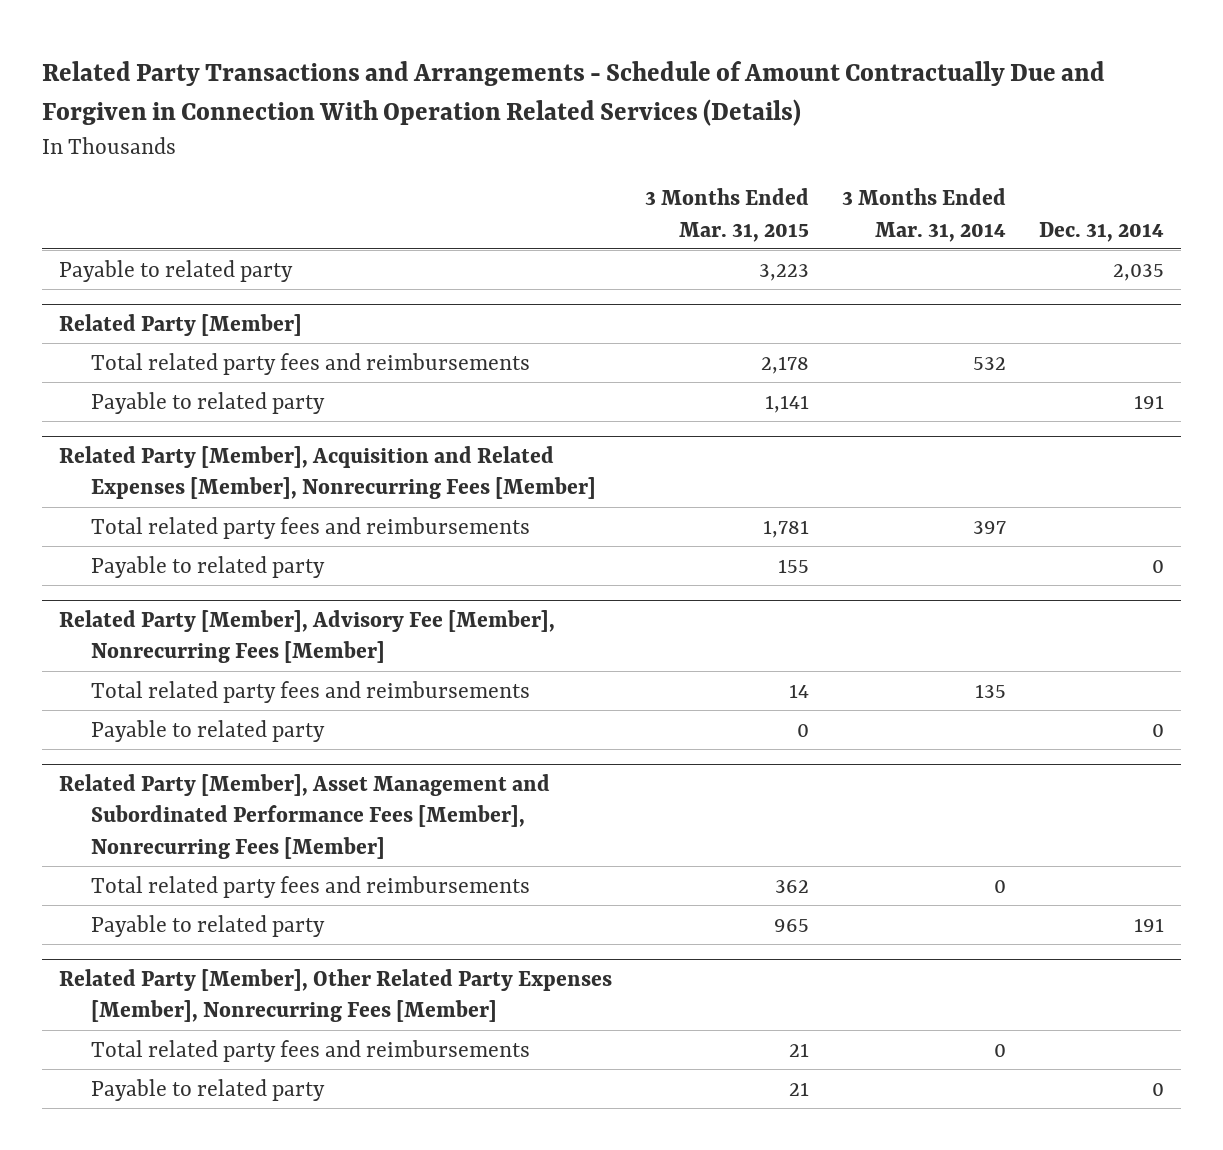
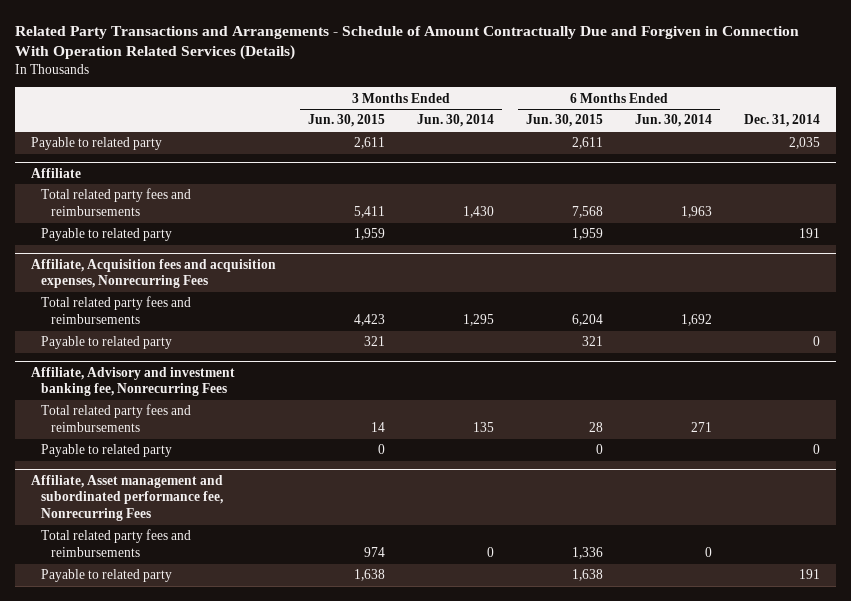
- | 3 Months Ended Mar. 31, 2015 | 3 Months Ended Mar. 31, 2014 | Dec. 31, 2014
+ | 3 Months Ended Jun. 30, 2015 | 3 Months Ended Jun. 30, 2014 | 6 Months Ended Jun. 30, 2015 | 6 Months Ended Jun. 30, 2014 | Dec. 31, 2014
- Related Party [Member]
+ Affiliate
- Related Party [Member], Acquisition and Related Expenses [Member], Nonrecurring Fees [Member]
+ Affiliate, Acquisition fees and acquisition expenses, Nonrecurring Fees
- Related Party [Member], Advisory Fee [Member], Nonrecurring Fees [Member]
- Total related party fees and reimbursements | 14 | 135 |
- Payable to related party | 0 | | 0
- Related Party [Member], Asset Management and Subordinated Performance Fees [Member], Nonrecurring Fees [Member]
+ Affiliate, Advisory and investment banking fee, Nonrecurring Fees
+ Total related party fees and reimbursements | 14 | 135 | 28 | 271 |
+ Payable to related party | 0 | | 0 | | 0
+ Affiliate, Asset management and subordinated performance fee, Nonrecurring Fees
- Related Party [Member], Other Related Party Expenses [Member], Nonrecurring Fees [Member]
- Total related party fees and reimbursements | 21 | 0 |
- Payable to related party | 21 | | 0

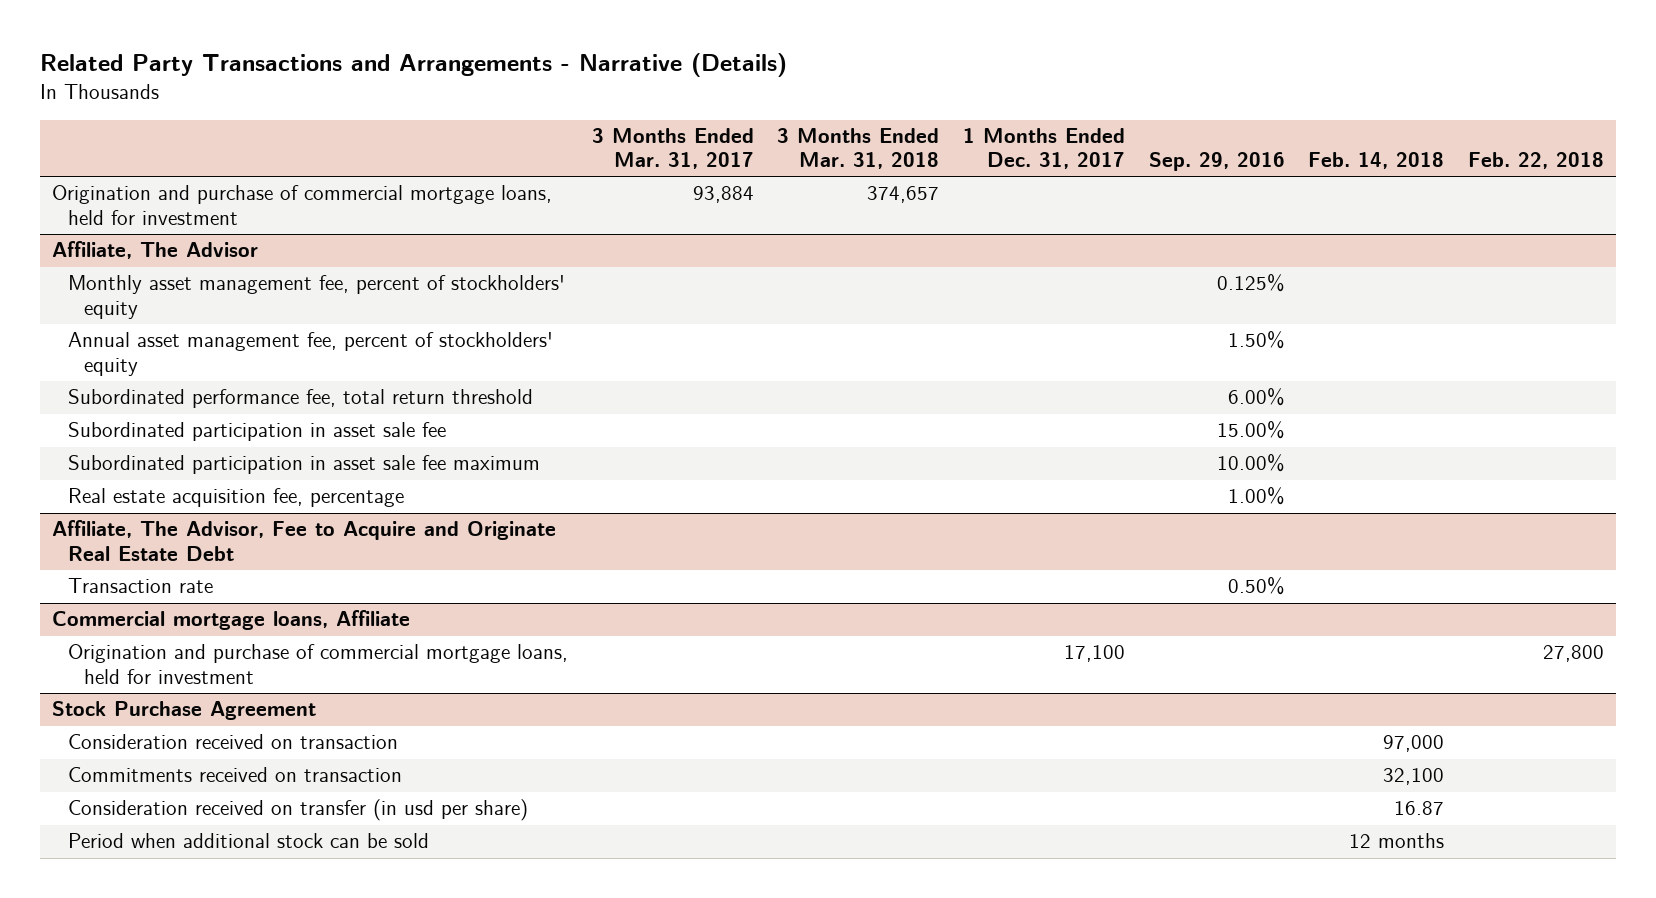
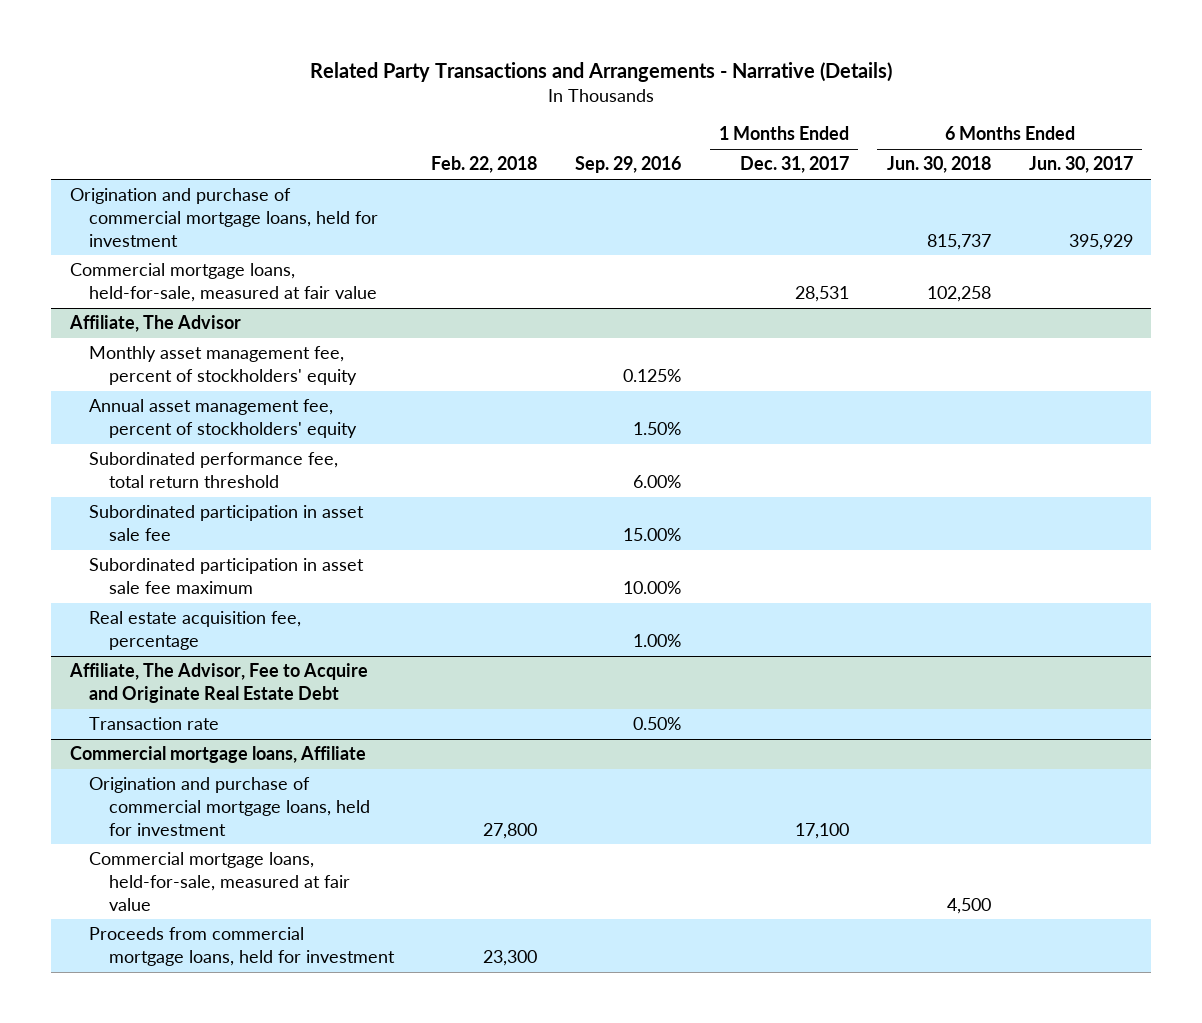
- | 3 Months Ended Mar. 31, 2017 | 3 Months Ended Mar. 31, 2018 | 1 Months Ended Dec. 31, 2017 | Sep. 29, 2016 | Feb. 14, 2018 | Feb. 22, 2018
+ | Feb. 22, 2018 | Sep. 29, 2016 | 1 Months Ended Dec. 31, 2017 | 6 Months Ended Jun. 30, 2018 | 6 Months Ended Jun. 30, 2017
+ Commercial mortgage loans, held-for-sale, measured at fair value | | | 28,531 | 102,258 |
- Stock Purchase Agreement
- Consideration received on transaction | | | | | 97,000 |
- Commitments received on transaction | | | | | 32,100 |
- Consideration received on transfer (in usd per share) | | | | | 16.87 |
- Period when additional stock can be sold | | | | | 12 months |
@ Commercial mortgage loans, Affiliate
+ Commercial mortgage loans, held-for-sale, measured at fair value | | | | 4,500 |
+ Proceeds from commercial mortgage loans, held for investment | 23,300 | | | |

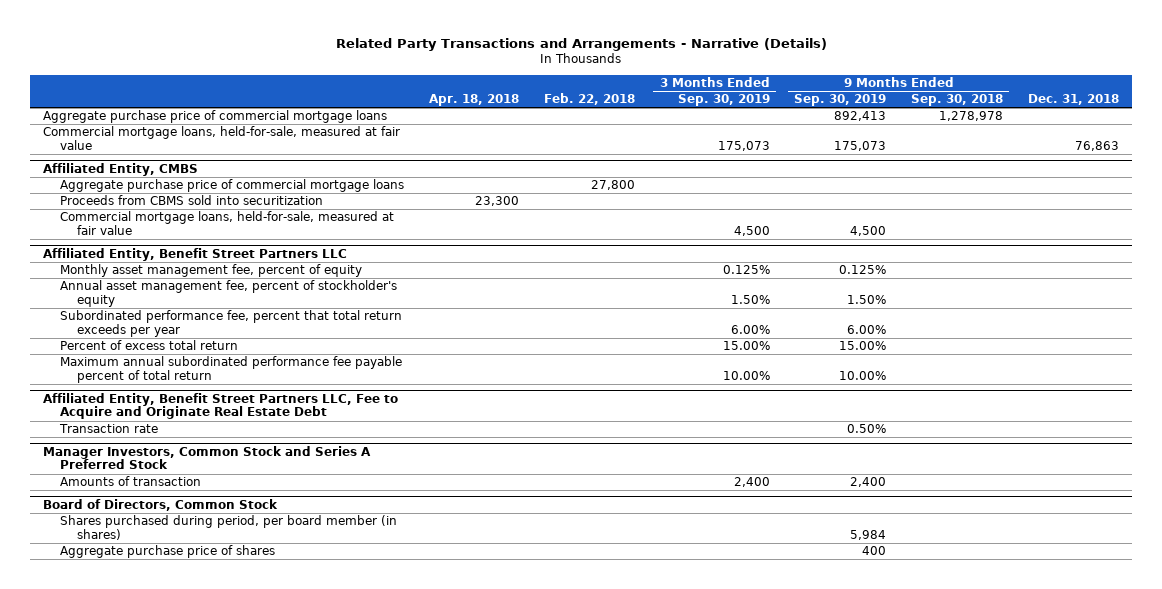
- | Feb. 22, 2018 | Sep. 29, 2016 | 1 Months Ended Dec. 31, 2017 | 6 Months Ended Jun. 30, 2018 | 6 Months Ended Jun. 30, 2017
+ | Apr. 18, 2018 | Feb. 22, 2018 | 3 Months Ended Sep. 30, 2019 | 9 Months Ended Sep. 30, 2019 | 9 Months Ended Sep. 30, 2018 | Dec. 31, 2018
- Origination and purchase of commercial mortgage loans, held for investment | | | | 815,737 | 395,929
+ Aggregate purchase price of commercial mortgage loans | | | | 892,413 | 1,278,978 |
- Affiliate, The Advisor
- Monthly asset management fee, percent of stockholders' equity | | 0.125% | | |
- Annual asset management fee, percent of stockholders' equity | | 1.50% | | |
- Subordinated performance fee, total return threshold | | 6.00% | | |
- Subordinated participation in asset sale fee | | 15.00% | | |
- Subordinated participation in asset sale fee maximum | | 10.00% | | |
- Real estate acquisition fee, percentage | | 1.00% | | |
- Affiliate, The Advisor, Fee to Acquire and Originate Real Estate Debt
- Transaction rate | | 0.50% | | |
- Commercial mortgage loans, Affiliate
- Origination and purchase of commercial mortgage loans, held for investment | 27,800 | | 17,100 | |
- Commercial mortgage loans, held-for-sale, measured at fair value | | | | 4,500 |
- Proceeds from commercial mortgage loans, held for investment | 23,300 | | | |
+ Affiliated Entity, CMBS
+ Aggregate purchase price of commercial mortgage loans | | 27,800 | | | |
+ Proceeds from CBMS sold into securitization | 23,300 | | | | |
+ Commercial mortgage loans, held-for-sale, measured at fair value | | | 4,500 | 4,500 | |
+ Affiliated Entity, Benefit Street Partners LLC
+ Monthly asset management fee, percent of equity | | | 0.125% | 0.125% | |
+ Annual asset management fee, percent of stockholder's equity | | | 1.50% | 1.50% | |
+ Subordinated performance fee, percent that total return exceeds per year | | | 6.00% | 6.00% | |
+ Percent of excess total return | | | 15.00% | 15.00% | |
+ Maximum annual subordinated performance fee payable percent of total return | | | 10.00% | 10.00% | |
+ Affiliated Entity, Benefit Street Partners LLC, Fee to Acquire and Originate Real Estate Debt
+ Transaction rate | | | | 0.50% | |
+ Manager Investors, Common Stock and Series A Preferred Stock
+ Amounts of transaction | | | 2,400 | 2,400 | |
+ Board of Directors, Common Stock
+ Shares purchased during period, per board member (in shares) | | | | 5,984 | |
+ Aggregate purchase price of shares | | | | 400 | |

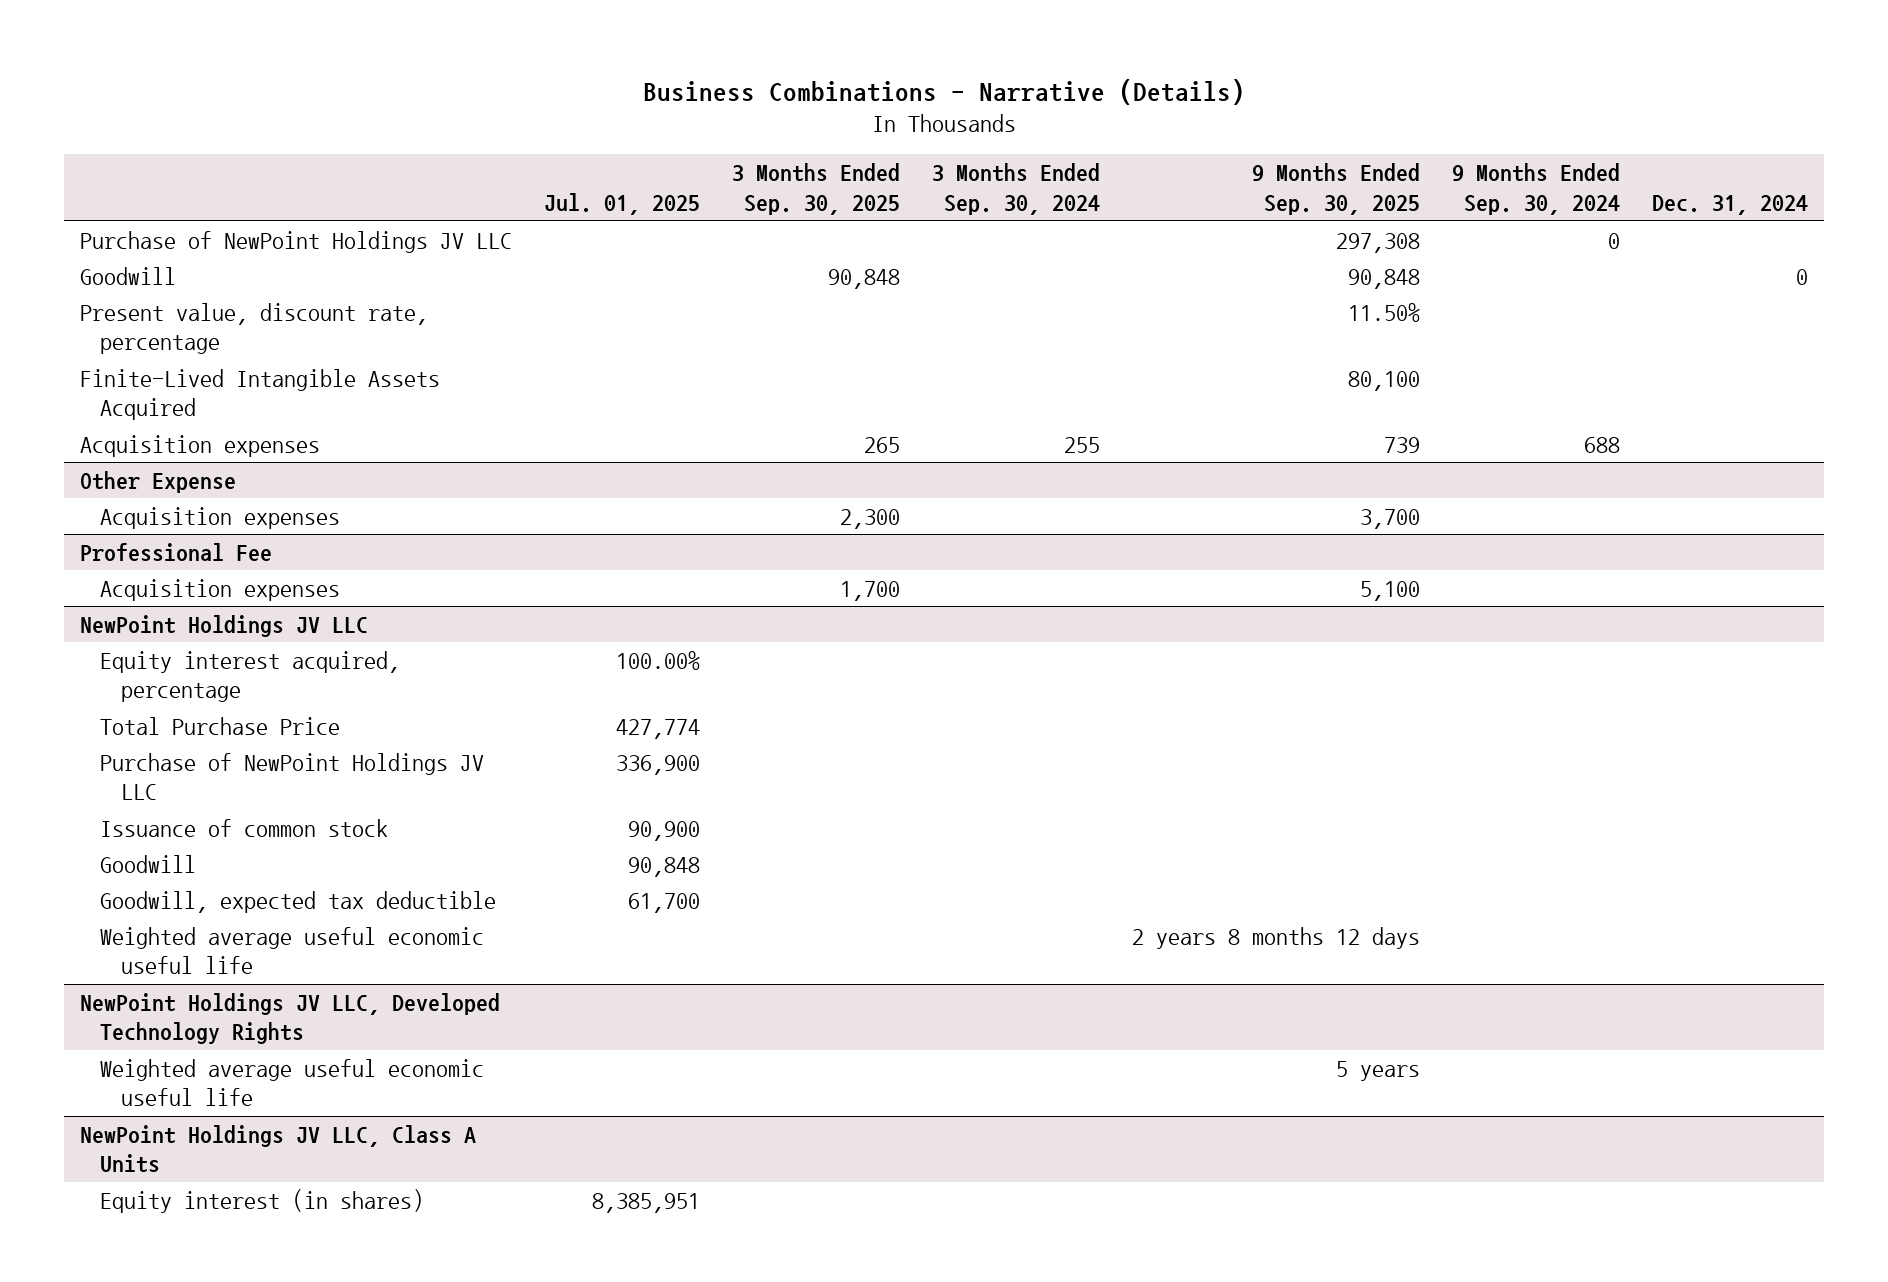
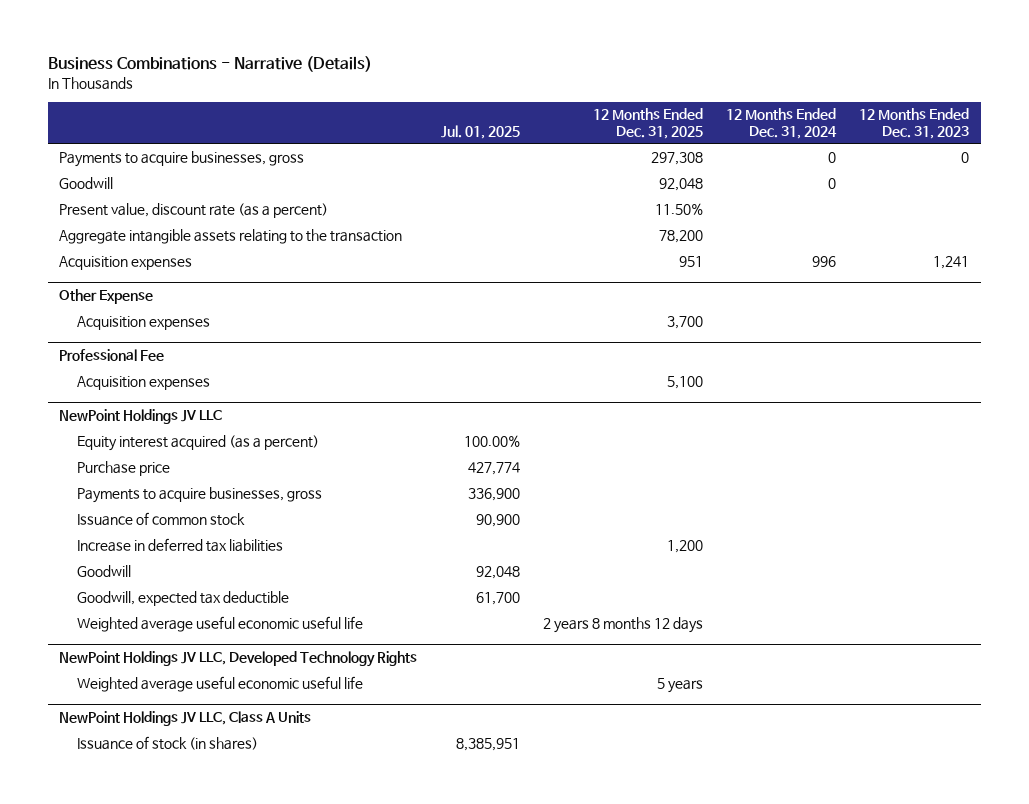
- | Jul. 01, 2025 | 3 Months Ended Sep. 30, 2025 | 3 Months Ended Sep. 30, 2024 | 9 Months Ended Sep. 30, 2025 | 9 Months Ended Sep. 30, 2024 | Dec. 31, 2024
+ | Jul. 01, 2025 | 12 Months Ended Dec. 31, 2025 | 12 Months Ended Dec. 31, 2024 | 12 Months Ended Dec. 31, 2023
- Purchase of NewPoint Holdings JV LLC | | | | 297,308 | 0 |
+ Payments to acquire businesses, gross | | 297,308 | 0 | 0
- Present value, discount rate, percentage | | | | 11.50% | |
- Finite-Lived Intangible Assets Acquired | | | | 80,100 | |
+ Present value, discount rate (as a percent) | | 11.50% | |
+ Aggregate intangible assets relating to the transaction | | 78,200 | |
@ NewPoint Holdings JV LLC
- Equity interest acquired, percentage | 100.00% | | | | |
- Total Purchase Price | 427,774 | | | | |
- Purchase of NewPoint Holdings JV LLC | 336,900 | | | | |
+ Equity interest acquired (as a percent) | 100.00% | | |
+ Purchase price | 427,774 | | |
+ Payments to acquire businesses, gross | 336,900 | | |
- Goodwill | 90,848 | | | | |
+ Increase in deferred tax liabilities | | 1,200 | |
+ Goodwill | 92,048 | | |
@ NewPoint Holdings JV LLC, Class A Units
- Equity interest (in shares) | 8,385,951 | | | | |
+ Issuance of stock (in shares) | 8,385,951 | | |

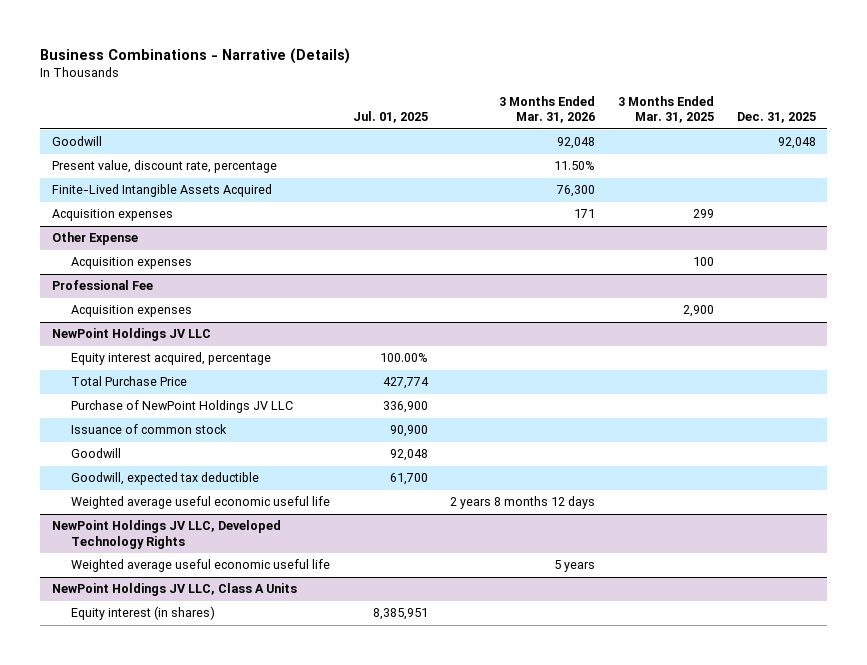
- | Jul. 01, 2025 | 12 Months Ended Dec. 31, 2025 | 12 Months Ended Dec. 31, 2024 | 12 Months Ended Dec. 31, 2023
+ | Jul. 01, 2025 | 3 Months Ended Mar. 31, 2026 | 3 Months Ended Mar. 31, 2025 | Dec. 31, 2025
- Payments to acquire businesses, gross | | 297,308 | 0 | 0
- Present value, discount rate (as a percent) | | 11.50% | |
- Aggregate intangible assets relating to the transaction | | 78,200 | |
+ Present value, discount rate, percentage | | 11.50% | |
+ Finite-Lived Intangible Assets Acquired | | 76,300 | |
@ NewPoint Holdings JV LLC
- Equity interest acquired (as a percent) | 100.00% | | |
- Purchase price | 427,774 | | |
- Payments to acquire businesses, gross | 336,900 | | |
+ Equity interest acquired, percentage | 100.00% | | |
+ Total Purchase Price | 427,774 | | |
+ Purchase of NewPoint Holdings JV LLC | 336,900 | | |
- Increase in deferred tax liabilities | | 1,200 | |
@ NewPoint Holdings JV LLC, Class A Units
- Issuance of stock (in shares) | 8,385,951 | | |
+ Equity interest (in shares) | 8,385,951 | | |

